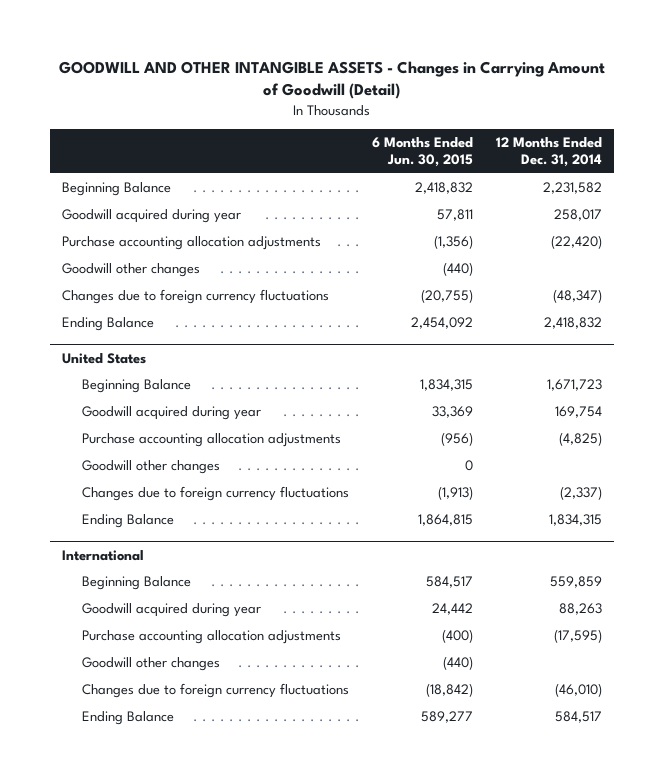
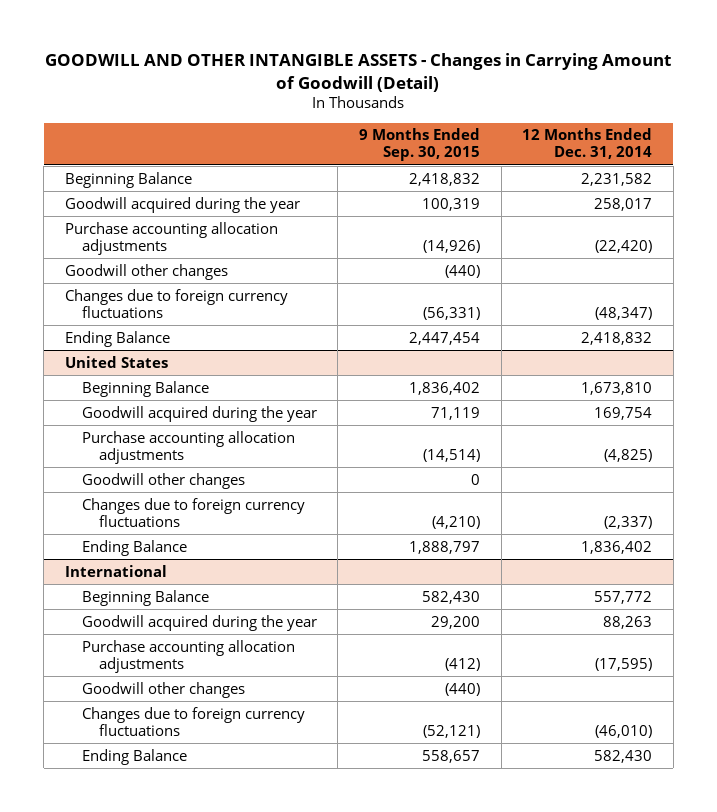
- | 6 Months Ended Jun. 30, 2015 | 12 Months Ended Dec. 31, 2014
+ | 9 Months Ended Sep. 30, 2015 | 12 Months Ended Dec. 31, 2014
- Goodwill acquired during year | 57,811 | 258,017
+ Goodwill acquired during the year | 100,319 | 258,017
@ United States
- Beginning Balance | 1,834,315 | 1,671,723
- Goodwill acquired during year | 33,369 | 169,754
+ Beginning Balance | 1,836,402 | 1,673,810
+ Goodwill acquired during the year | 71,119 | 169,754
- Ending Balance | 1,864,815 | 1,834,315
+ Ending Balance | 1,888,797 | 1,836,402
@ International
- Beginning Balance | 584,517 | 559,859
- Goodwill acquired during year | 24,442 | 88,263
+ Beginning Balance | 582,430 | 557,772
+ Goodwill acquired during the year | 29,200 | 88,263
- Ending Balance | 589,277 | 584,517
+ Ending Balance | 558,657 | 582,430

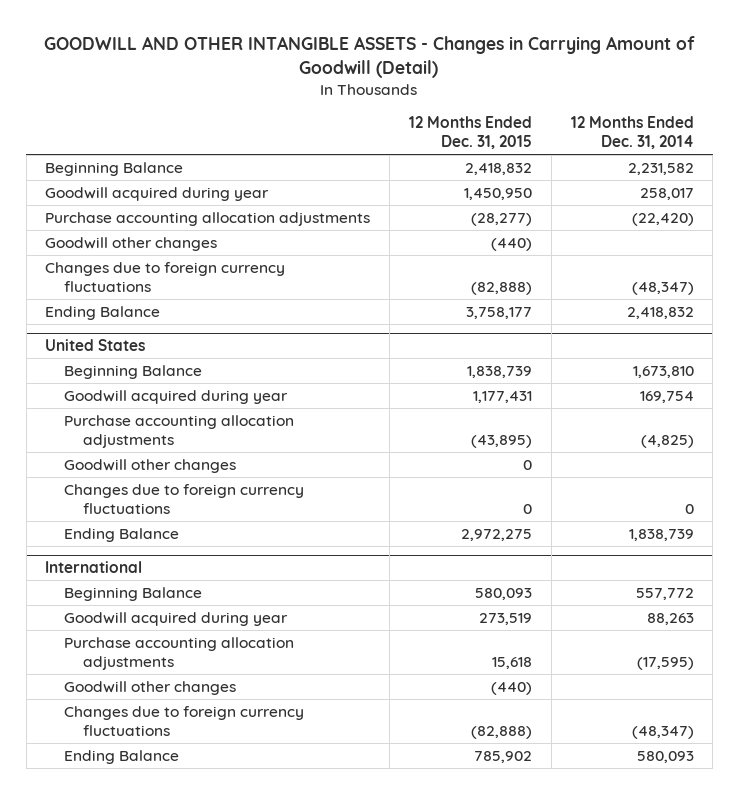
- | 9 Months Ended Sep. 30, 2015 | 12 Months Ended Dec. 31, 2014
+ | 12 Months Ended Dec. 31, 2015 | 12 Months Ended Dec. 31, 2014
- Goodwill acquired during the year | 100,319 | 258,017
+ Goodwill acquired during year | 1,450,950 | 258,017
@ United States
- Goodwill acquired during the year | 71,119 | 169,754
+ Goodwill acquired during year | 1,177,431 | 169,754
- Changes due to foreign currency fluctuations | (4,210) | (2,337)
- Ending Balance | 1,888,797 | 1,836,402
+ Changes due to foreign currency fluctuations | 0 | 0
+ Ending Balance | 2,972,275 | 1,838,739
@ International
- Goodwill acquired during the year | 29,200 | 88,263
+ Goodwill acquired during year | 273,519 | 88,263
- Changes due to foreign currency fluctuations | (52,121) | (46,010)
- Ending Balance | 558,657 | 582,430
+ Changes due to foreign currency fluctuations | (82,888) | (48,347)
+ Ending Balance | 785,902 | 580,093

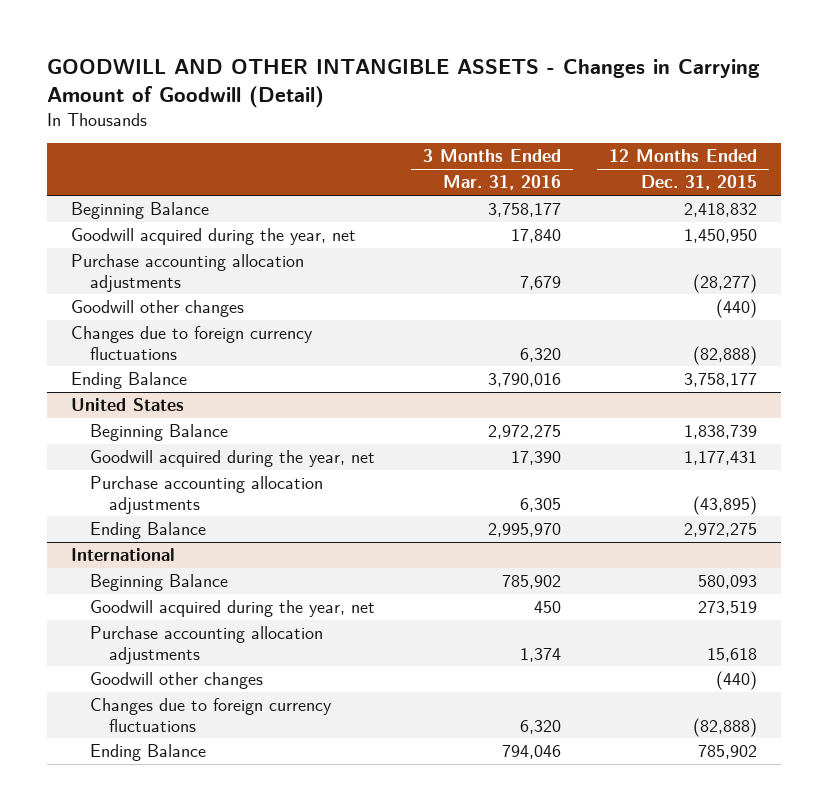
- | 12 Months Ended Dec. 31, 2015 | 12 Months Ended Dec. 31, 2014
+ | 3 Months Ended Mar. 31, 2016 | 12 Months Ended Dec. 31, 2015
- Goodwill acquired during year | 1,450,950 | 258,017
+ Goodwill acquired during the year, net | 17,840 | 1,450,950
@ United States
- Goodwill acquired during year | 1,177,431 | 169,754
+ Goodwill acquired during the year, net | 17,390 | 1,177,431
- Goodwill other changes | 0 |
- Changes due to foreign currency fluctuations | 0 | 0
@ International
- Goodwill acquired during year | 273,519 | 88,263
+ Goodwill acquired during the year, net | 450 | 273,519

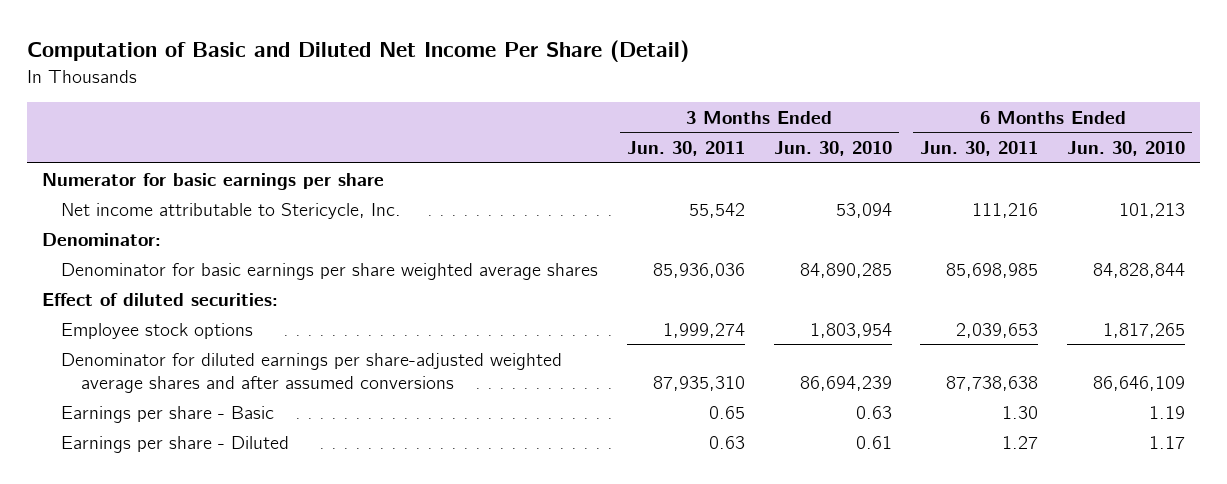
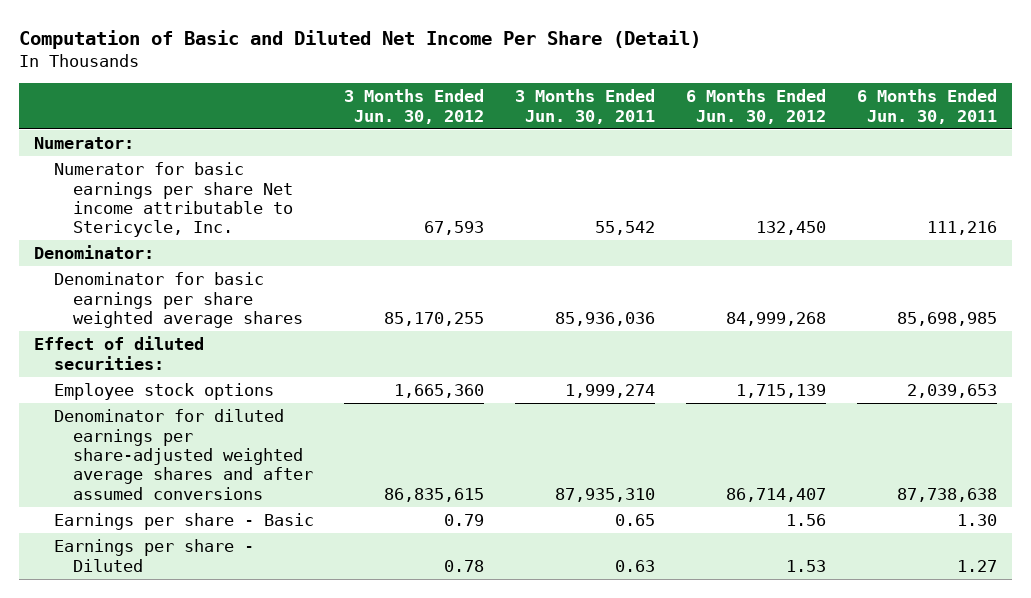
- | 3 Months Ended Jun. 30, 2011 | 3 Months Ended Jun. 30, 2010 | 6 Months Ended Jun. 30, 2011 | 6 Months Ended Jun. 30, 2010
+ | 3 Months Ended Jun. 30, 2012 | 3 Months Ended Jun. 30, 2011 | 6 Months Ended Jun. 30, 2012 | 6 Months Ended Jun. 30, 2011
- Numerator for basic earnings per share
- Net income attributable to Stericycle, Inc. | 55,542 | 53,094 | 111,216 | 101,213
+ Numerator:
+ Numerator for basic earnings per share Net income attributable to Stericycle, Inc. | 67,593 | 55,542 | 132,450 | 111,216

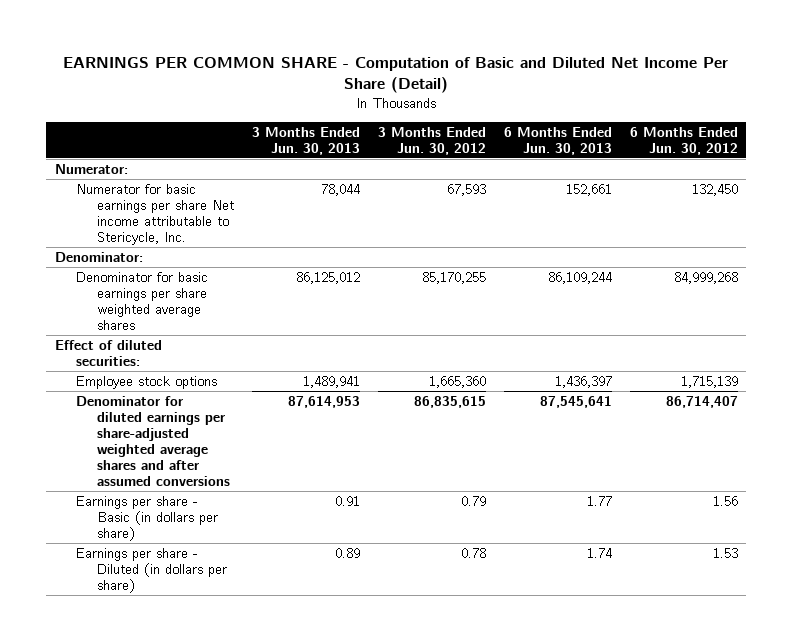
- Computation of Basic and Diluted Net Income Per Share (Detail)
+ EARNINGS PER COMMON SHARE - Computation of Basic and Diluted Net Income Per Share (Detail)
- | 3 Months Ended Jun. 30, 2012 | 3 Months Ended Jun. 30, 2011 | 6 Months Ended Jun. 30, 2012 | 6 Months Ended Jun. 30, 2011
+ | 3 Months Ended Jun. 30, 2013 | 3 Months Ended Jun. 30, 2012 | 6 Months Ended Jun. 30, 2013 | 6 Months Ended Jun. 30, 2012
- Earnings per share - Basic | 0.79 | 0.65 | 1.56 | 1.30
- Earnings per share - Diluted | 0.78 | 0.63 | 1.53 | 1.27
+ Earnings per share - Basic (in dollars per share) | 0.91 | 0.79 | 1.77 | 1.56
+ Earnings per share - Diluted (in dollars per share) | 0.89 | 0.78 | 1.74 | 1.53

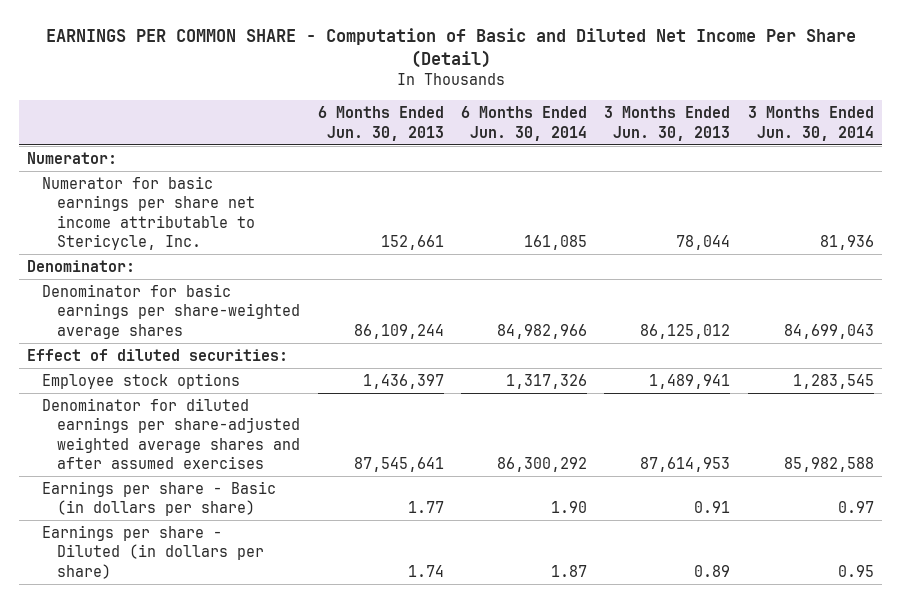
- | 3 Months Ended Jun. 30, 2013 | 3 Months Ended Jun. 30, 2012 | 6 Months Ended Jun. 30, 2013 | 6 Months Ended Jun. 30, 2012
+ | 6 Months Ended Jun. 30, 2013 | 6 Months Ended Jun. 30, 2014 | 3 Months Ended Jun. 30, 2013 | 3 Months Ended Jun. 30, 2014
- Numerator for basic earnings per share Net income attributable to Stericycle, Inc. | 78,044 | 67,593 | 152,661 | 132,450
+ Numerator for basic earnings per share net income attributable to Stericycle, Inc. | 152,661 | 161,085 | 78,044 | 81,936
- Denominator for basic earnings per share weighted average shares | 86,125,012 | 85,170,255 | 86,109,244 | 84,999,268
+ Denominator for basic earnings per share-weighted average shares | 86,109,244 | 84,982,966 | 86,125,012 | 84,699,043
- Denominator for diluted earnings per share-adjusted weighted average shares and after assumed conversions | 87,614,953 | 86,835,615 | 87,545,641 | 86,714,407
+ Denominator for diluted earnings per share-adjusted weighted average shares and after assumed exercises | 87,545,641 | 86,300,292 | 87,614,953 | 85,982,588

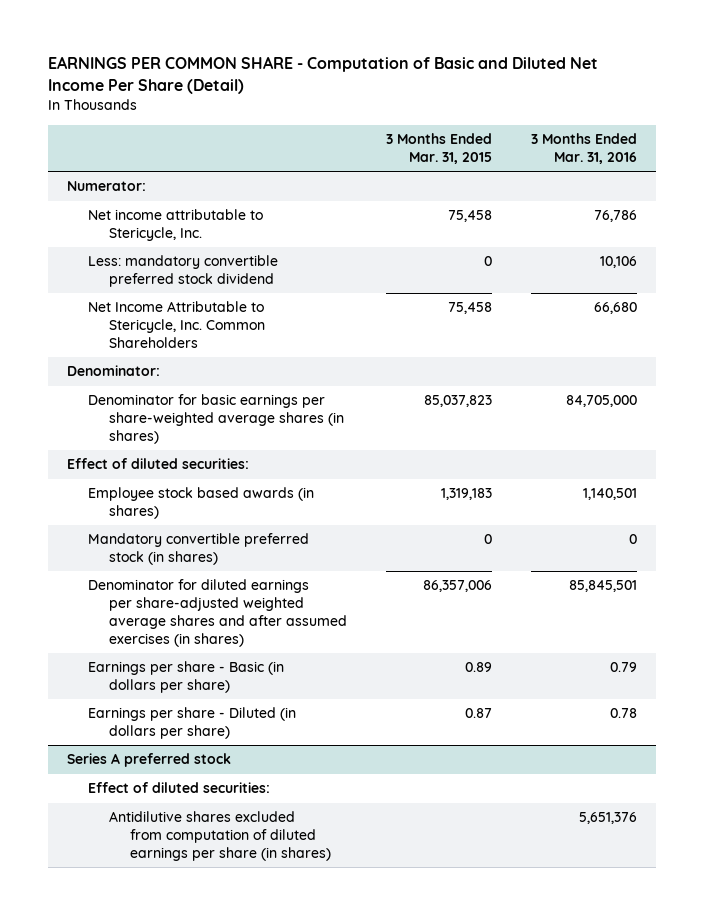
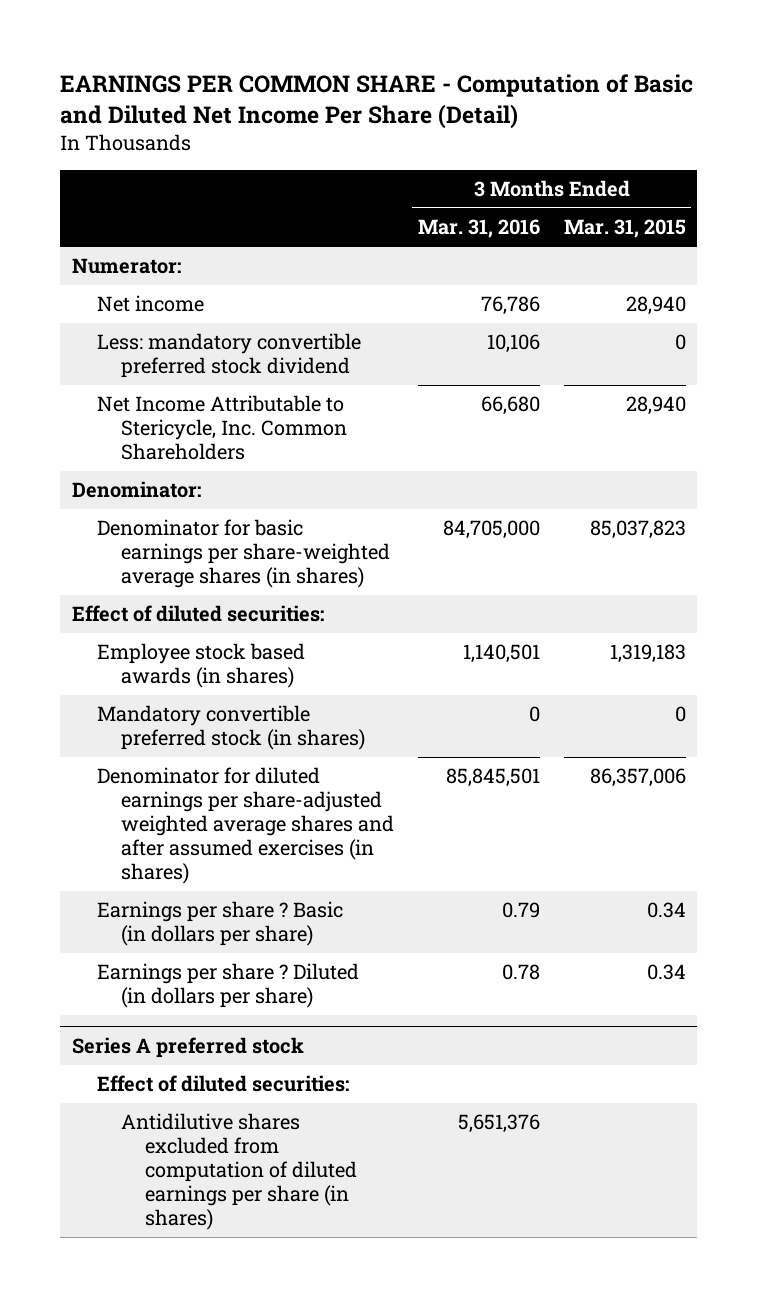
- | 3 Months Ended Mar. 31, 2015 | 3 Months Ended Mar. 31, 2016
+ | 3 Months Ended Mar. 31, 2016 | 3 Months Ended Mar. 31, 2015
- Net income attributable to Stericycle, Inc. | 75,458 | 76,786
+ Net income | 76,786 | 28,940
- Net Income Attributable to Stericycle, Inc. Common Shareholders | 75,458 | 66,680
+ Net Income Attributable to Stericycle, Inc. Common Shareholders | 66,680 | 28,940
- Earnings per share - Basic (in dollars per share) | 0.89 | 0.79
- Earnings per share - Diluted (in dollars per share) | 0.87 | 0.78
+ Earnings per share ? Basic (in dollars per share) | 0.79 | 0.34
+ Earnings per share ? Diluted (in dollars per share) | 0.78 | 0.34

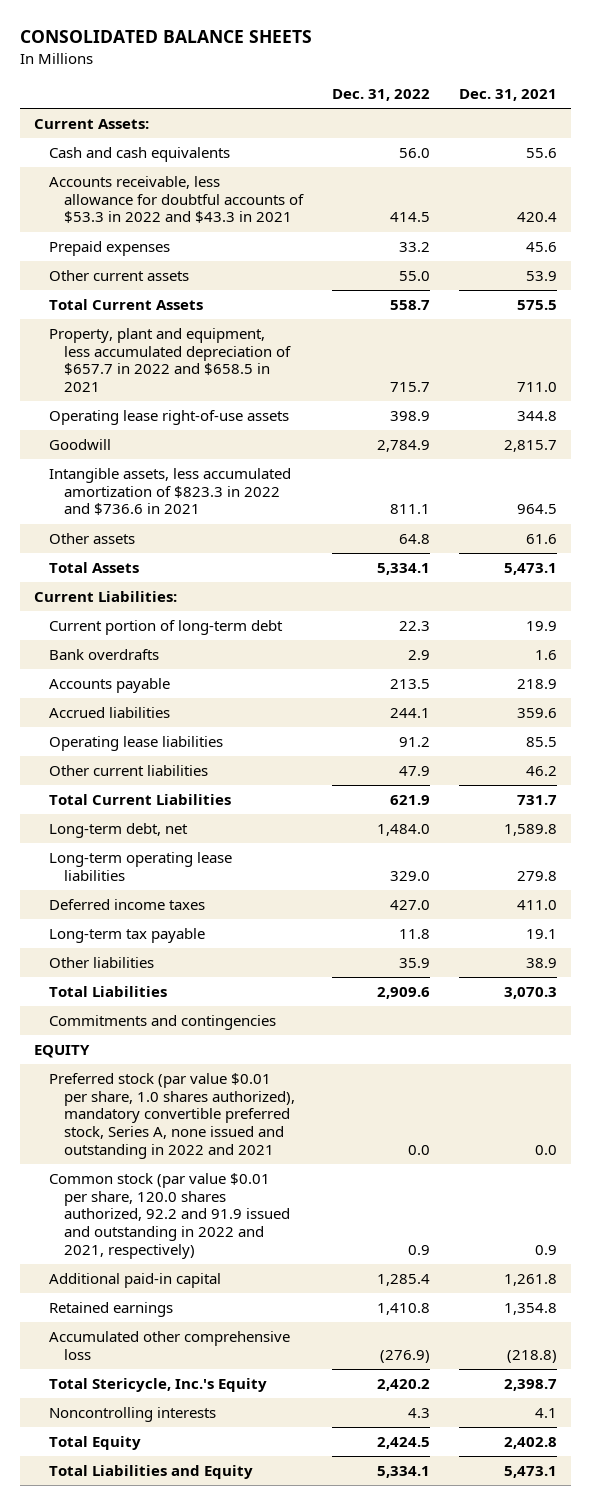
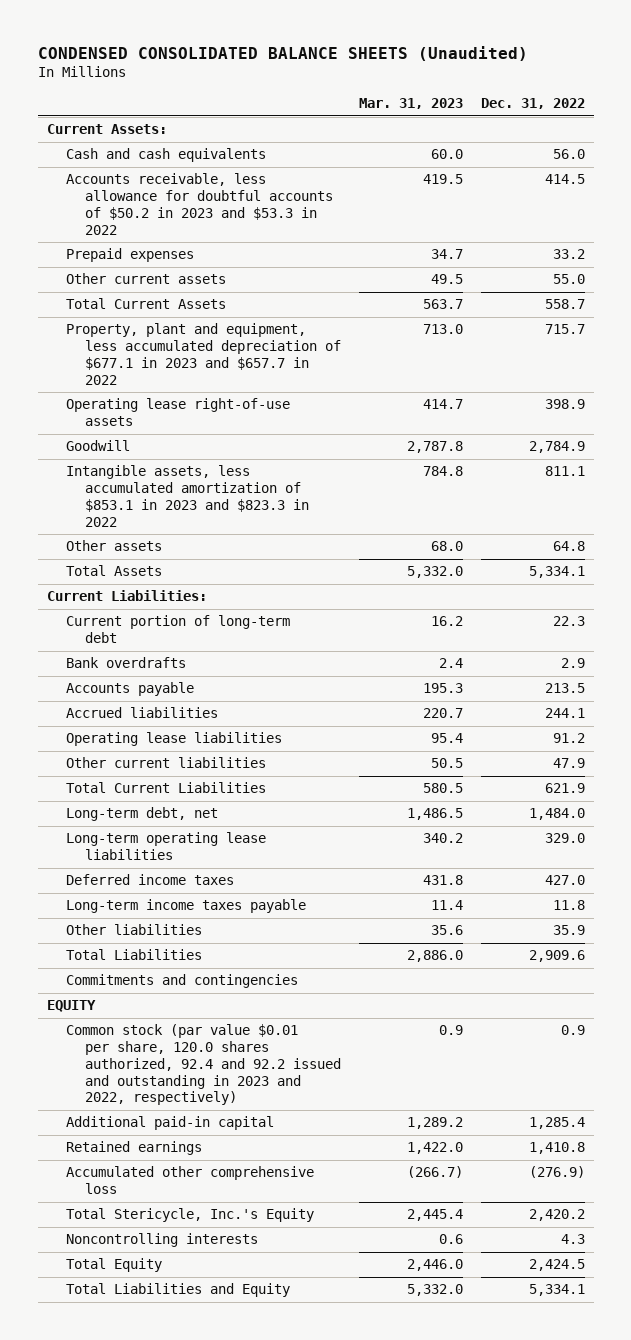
- CONSOLIDATED BALANCE SHEETS
+ CONDENSED CONSOLIDATED BALANCE SHEETS (Unaudited)
- | Dec. 31, 2022 | Dec. 31, 2021
+ | Mar. 31, 2023 | Dec. 31, 2022
- Accounts receivable, less allowance for doubtful accounts of $53.3 in 2022 and $43.3 in 2021 | 414.5 | 420.4
+ Accounts receivable, less allowance for doubtful accounts of $50.2 in 2023 and $53.3 in 2022 | 419.5 | 414.5
- Property, plant and equipment, less accumulated depreciation of $657.7 in 2022 and $658.5 in 2021 | 715.7 | 711.0
+ Property, plant and equipment, less accumulated depreciation of $677.1 in 2023 and $657.7 in 2022 | 713.0 | 715.7
- Intangible assets, less accumulated amortization of $823.3 in 2022 and $736.6 in 2021 | 811.1 | 964.5
+ Intangible assets, less accumulated amortization of $853.1 in 2023 and $823.3 in 2022 | 784.8 | 811.1
- Long-term tax payable | 11.8 | 19.1
+ Long-term income taxes payable | 11.4 | 11.8
- Preferred stock (par value $0.01 per share, 1.0 shares authorized), mandatory convertible preferred stock, Series A, none issued and outstanding in 2022 and 2021 | 0.0 | 0.0
- Common stock (par value $0.01 per share, 120.0 shares authorized, 92.2 and 91.9 issued and outstanding in 2022 and 2021, respectively) | 0.9 | 0.9
+ Common stock (par value $0.01 per share, 120.0 shares authorized, 92.4 and 92.2 issued and outstanding in 2023 and 2022, respectively) | 0.9 | 0.9

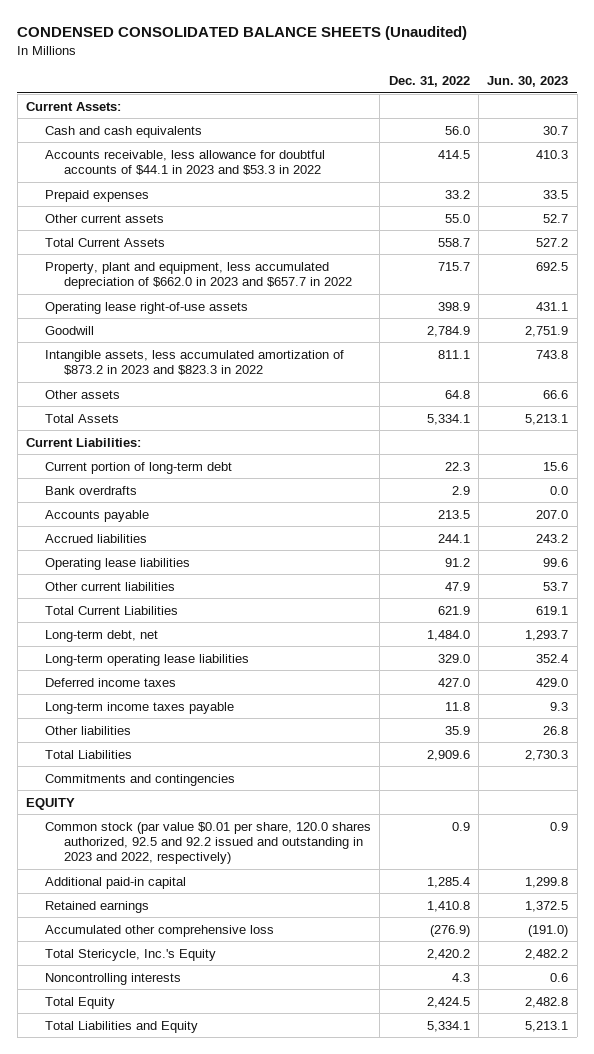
- | Mar. 31, 2023 | Dec. 31, 2022
+ | Dec. 31, 2022 | Jun. 30, 2023
- Accounts receivable, less allowance for doubtful accounts of $50.2 in 2023 and $53.3 in 2022 | 419.5 | 414.5
+ Accounts receivable, less allowance for doubtful accounts of $44.1 in 2023 and $53.3 in 2022 | 414.5 | 410.3
- Property, plant and equipment, less accumulated depreciation of $677.1 in 2023 and $657.7 in 2022 | 713.0 | 715.7
+ Property, plant and equipment, less accumulated depreciation of $662.0 in 2023 and $657.7 in 2022 | 715.7 | 692.5
- Intangible assets, less accumulated amortization of $853.1 in 2023 and $823.3 in 2022 | 784.8 | 811.1
+ Intangible assets, less accumulated amortization of $873.2 in 2023 and $823.3 in 2022 | 811.1 | 743.8
- Common stock (par value $0.01 per share, 120.0 shares authorized, 92.4 and 92.2 issued and outstanding in 2023 and 2022, respectively) | 0.9 | 0.9
+ Common stock (par value $0.01 per share, 120.0 shares authorized, 92.5 and 92.2 issued and outstanding in 2023 and 2022, respectively) | 0.9 | 0.9

